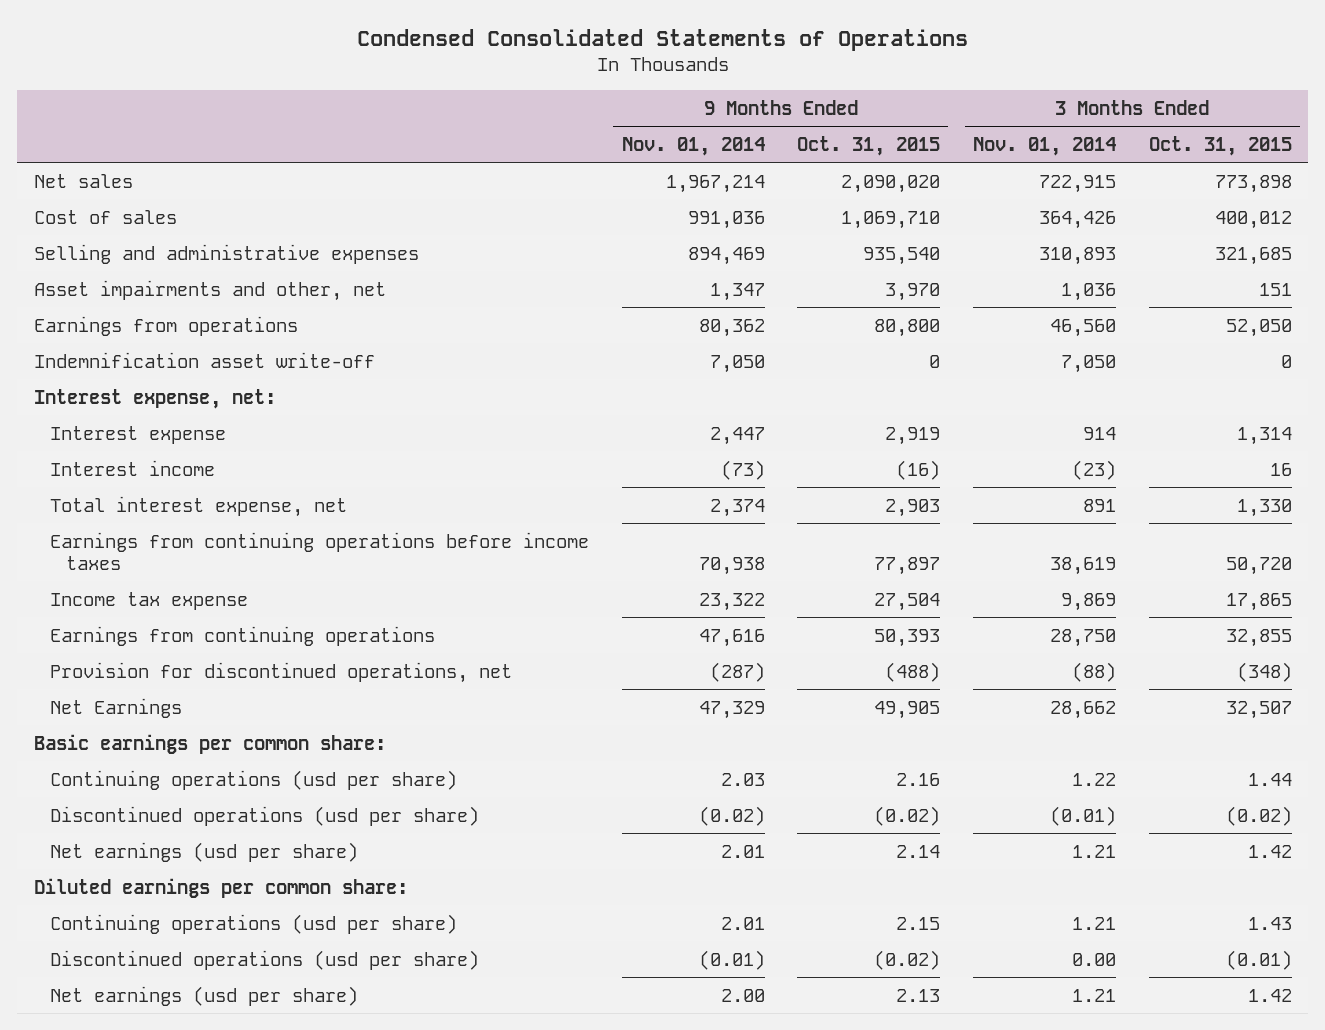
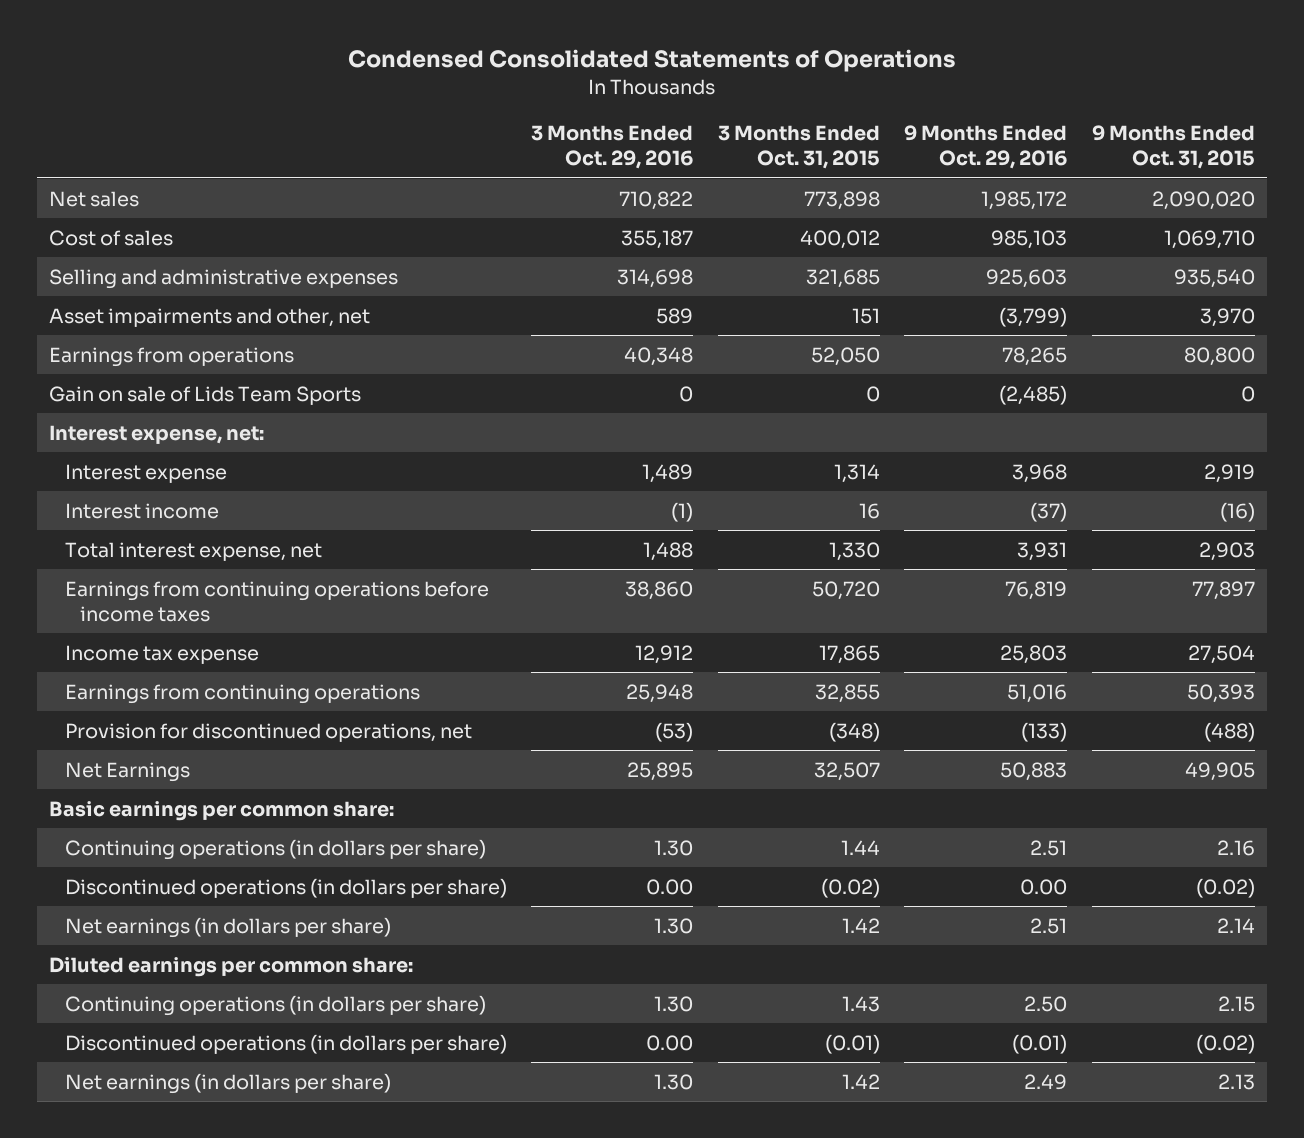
- | 9 Months Ended Nov. 01, 2014 | 9 Months Ended Oct. 31, 2015 | 3 Months Ended Nov. 01, 2014 | 3 Months Ended Oct. 31, 2015
+ | 3 Months Ended Oct. 29, 2016 | 3 Months Ended Oct. 31, 2015 | 9 Months Ended Oct. 29, 2016 | 9 Months Ended Oct. 31, 2015
- Indemnification asset write-off | 7,050 | 0 | 7,050 | 0
+ Gain on sale of Lids Team Sports | 0 | 0 | (2,485) | 0
- Continuing operations (usd per share) | 2.03 | 2.16 | 1.22 | 1.44
- Discontinued operations (usd per share) | (0.02) | (0.02) | (0.01) | (0.02)
- Net earnings (usd per share) | 2.01 | 2.14 | 1.21 | 1.42
+ Continuing operations (in dollars per share) | 1.30 | 1.44 | 2.51 | 2.16
+ Discontinued operations (in dollars per share) | 0.00 | (0.02) | 0.00 | (0.02)
+ Net earnings (in dollars per share) | 1.30 | 1.42 | 2.51 | 2.14
- Continuing operations (usd per share) | 2.01 | 2.15 | 1.21 | 1.43
- Discontinued operations (usd per share) | (0.01) | (0.02) | 0.00 | (0.01)
- Net earnings (usd per share) | 2.00 | 2.13 | 1.21 | 1.42
+ Continuing operations (in dollars per share) | 1.30 | 1.43 | 2.50 | 2.15
+ Discontinued operations (in dollars per share) | 0.00 | (0.01) | (0.01) | (0.02)
+ Net earnings (in dollars per share) | 1.30 | 1.42 | 2.49 | 2.13

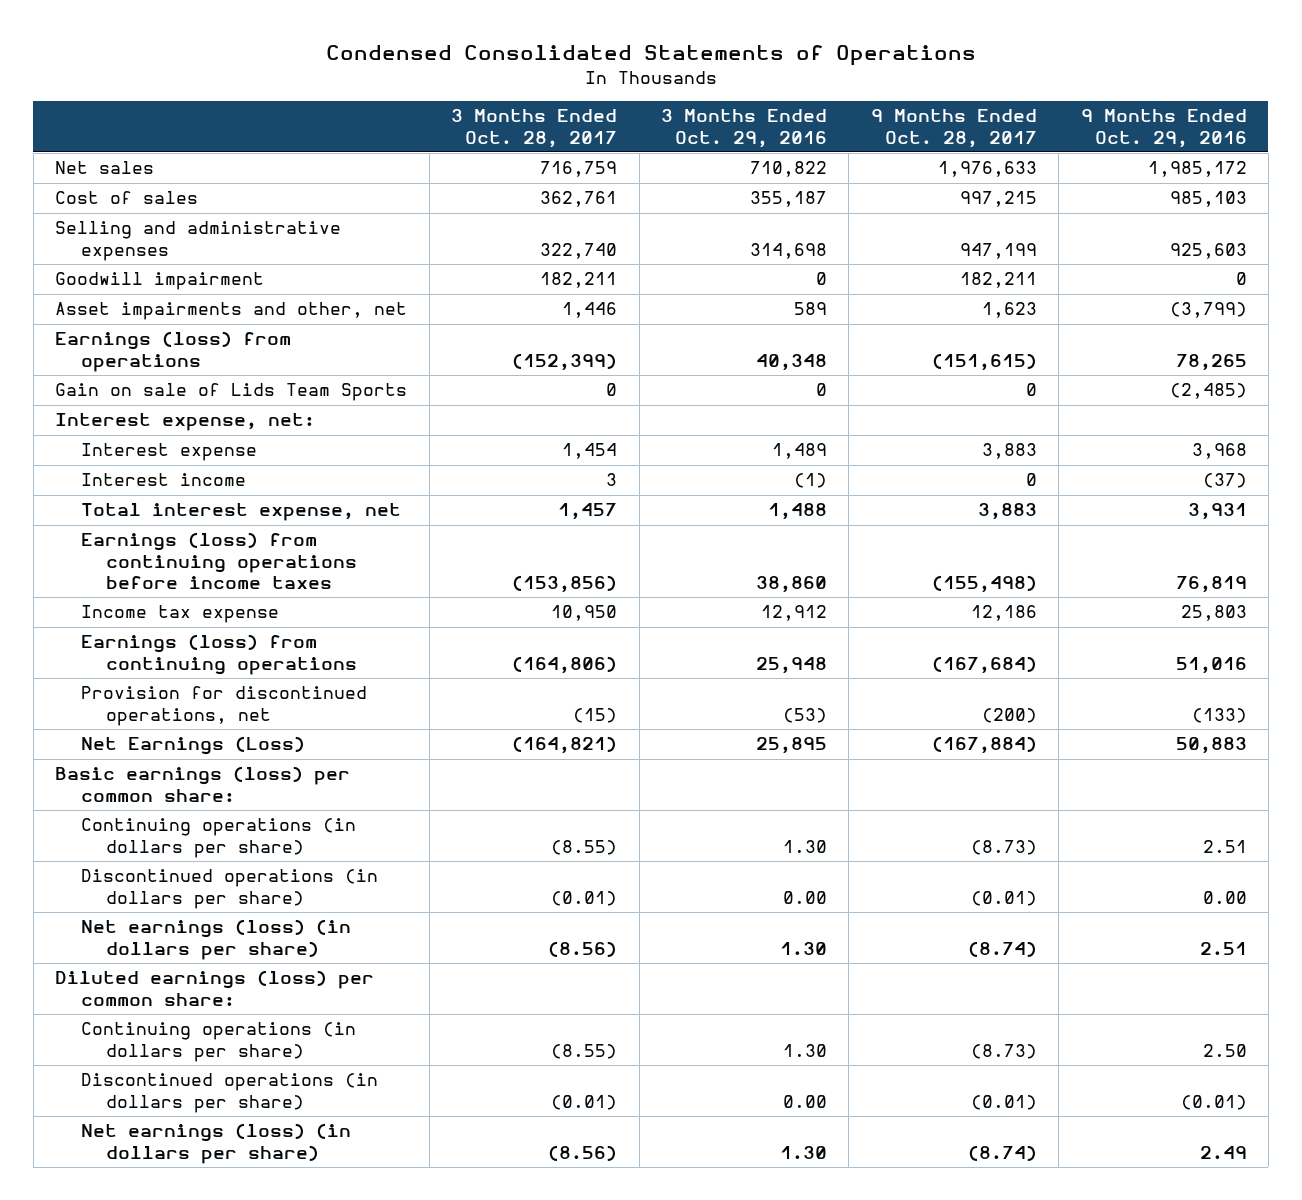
- | 3 Months Ended Oct. 29, 2016 | 3 Months Ended Oct. 31, 2015 | 9 Months Ended Oct. 29, 2016 | 9 Months Ended Oct. 31, 2015
+ | 3 Months Ended Oct. 28, 2017 | 3 Months Ended Oct. 29, 2016 | 9 Months Ended Oct. 28, 2017 | 9 Months Ended Oct. 29, 2016
+ Goodwill impairment | 182,211 | 0 | 182,211 | 0
- Earnings from operations | 40,348 | 52,050 | 78,265 | 80,800
+ Earnings (loss) from operations | (152,399) | 40,348 | (151,615) | 78,265
- Earnings from continuing operations before income taxes | 38,860 | 50,720 | 76,819 | 77,897
+ Earnings (loss) from continuing operations before income taxes | (153,856) | 38,860 | (155,498) | 76,819
- Earnings from continuing operations | 25,948 | 32,855 | 51,016 | 50,393
+ Earnings (loss) from continuing operations | (164,806) | 25,948 | (167,684) | 51,016
- Net Earnings | 25,895 | 32,507 | 50,883 | 49,905
- Basic earnings per common share:
+ Net Earnings (Loss) | (164,821) | 25,895 | (167,884) | 50,883
+ Basic earnings (loss) per common share:
- Net earnings (in dollars per share) | 1.30 | 1.42 | 2.51 | 2.14
- Diluted earnings per common share:
+ Net earnings (loss) (in dollars per share) | (8.56) | 1.30 | (8.74) | 2.51
+ Diluted earnings (loss) per common share:
- Net earnings (in dollars per share) | 1.30 | 1.42 | 2.49 | 2.13
+ Net earnings (loss) (in dollars per share) | (8.56) | 1.30 | (8.74) | 2.49

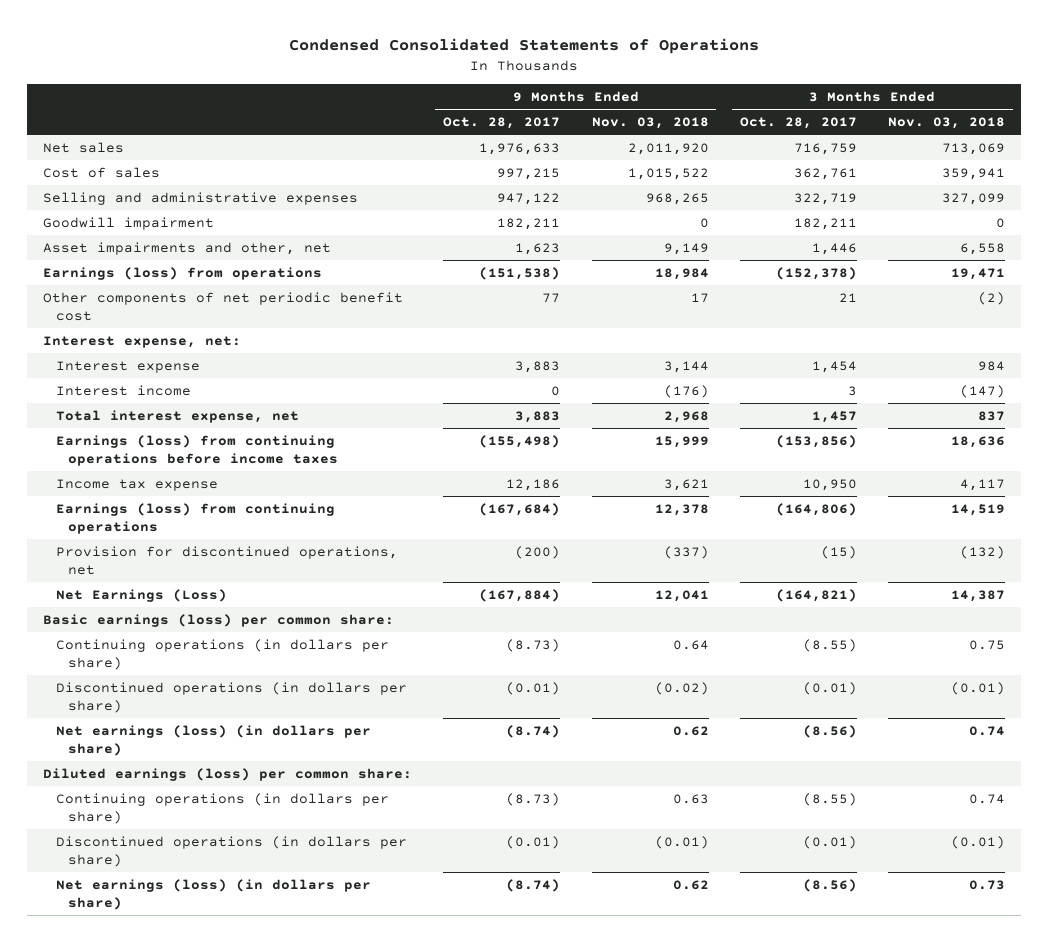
- | 3 Months Ended Oct. 28, 2017 | 3 Months Ended Oct. 29, 2016 | 9 Months Ended Oct. 28, 2017 | 9 Months Ended Oct. 29, 2016
+ | 9 Months Ended Oct. 28, 2017 | 9 Months Ended Nov. 03, 2018 | 3 Months Ended Oct. 28, 2017 | 3 Months Ended Nov. 03, 2018
- Selling and administrative expenses | 322,740 | 314,698 | 947,199 | 925,603
+ Selling and administrative expenses | 947,122 | 968,265 | 322,719 | 327,099
- Earnings (loss) from operations | (152,399) | 40,348 | (151,615) | 78,265
- Gain on sale of Lids Team Sports | 0 | 0 | 0 | (2,485)
+ Earnings (loss) from operations | (151,538) | 18,984 | (152,378) | 19,471
+ Other components of net periodic benefit cost | 77 | 17 | 21 | (2)

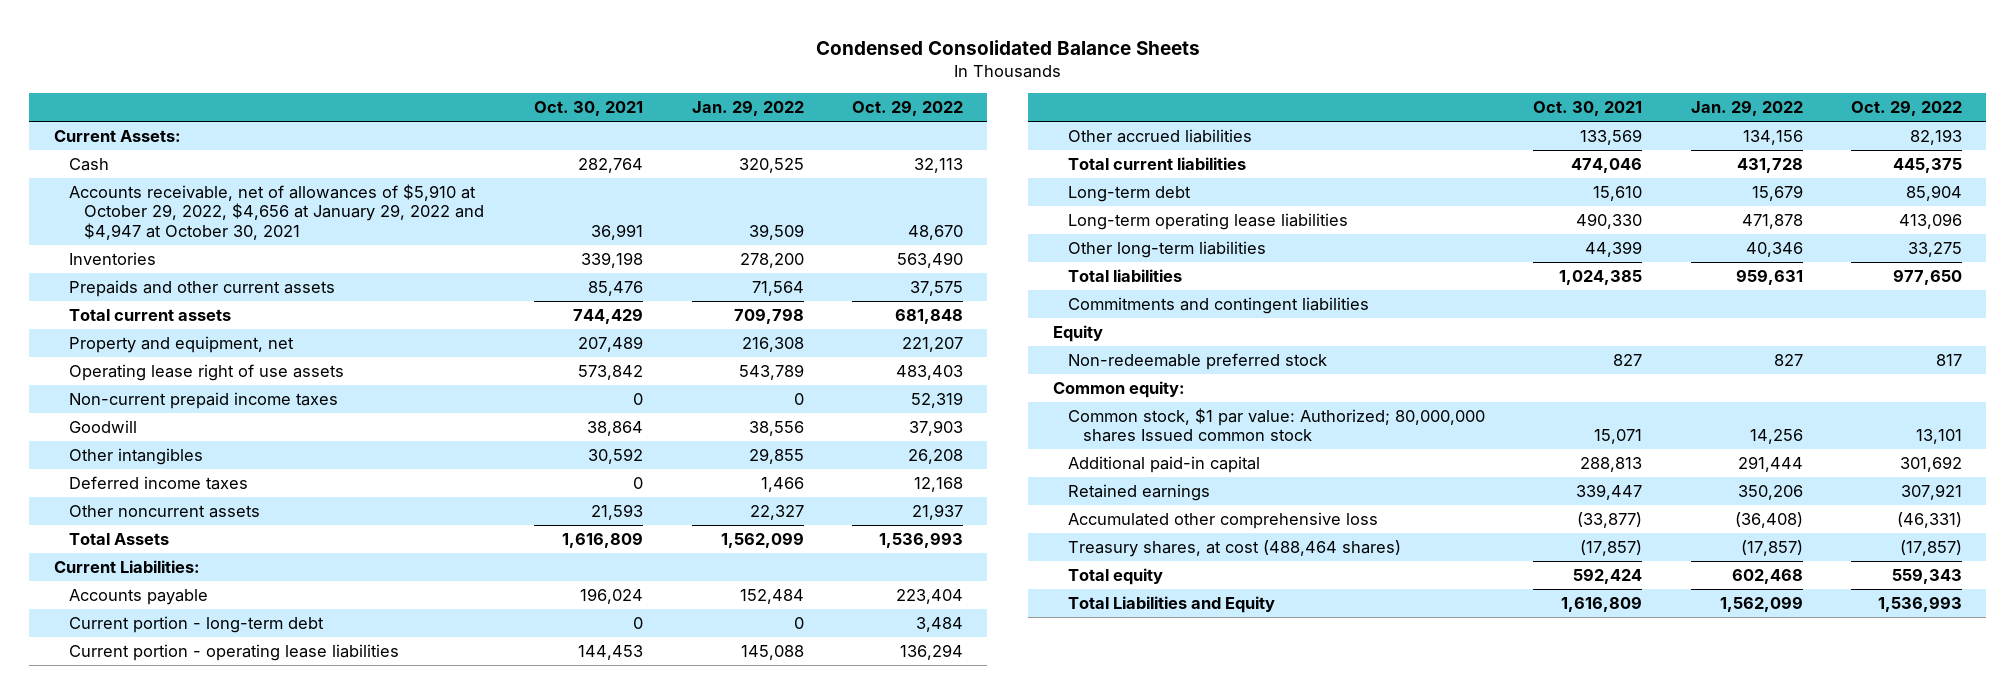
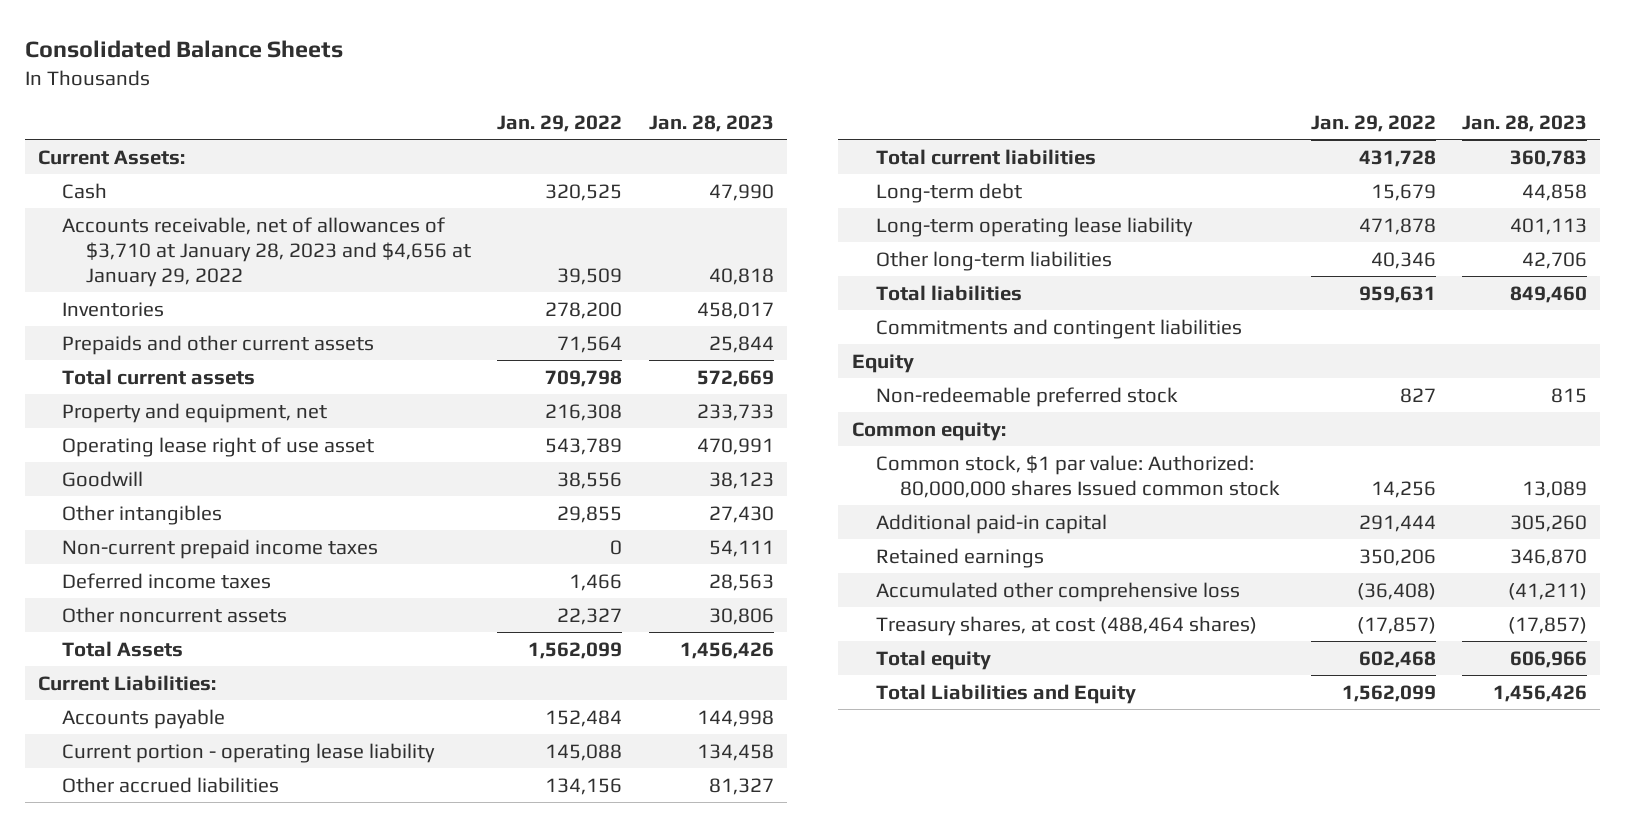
- Condensed Consolidated Balance Sheets
+ Consolidated Balance Sheets
- | Oct. 30, 2021 | Jan. 29, 2022 | Oct. 29, 2022
+ | Jan. 29, 2022 | Jan. 28, 2023
- Accounts receivable, net of allowances of $5,910 at October 29, 2022, $4,656 at January 29, 2022 and $4,947 at October 30, 2021 | 36,991 | 39,509 | 48,670
+ Accounts receivable, net of allowances of $3,710 at January 28, 2023 and $4,656 at January 29, 2022 | 39,509 | 40,818
- Operating lease right of use assets | 573,842 | 543,789 | 483,403
+ Operating lease right of use asset | 543,789 | 470,991
moved down: Non-current prepaid income taxes | 0 | 54,111
- Current portion - long-term debt | 0 | 0 | 3,484
- Current portion - operating lease liabilities | 144,453 | 145,088 | 136,294
+ Current portion - operating lease liability | 145,088 | 134,458
- Long-term operating lease liabilities | 490,330 | 471,878 | 413,096
+ Long-term operating lease liability | 471,878 | 401,113
- Common stock, $1 par value: Authorized; 80,000,000 shares Issued common stock | 15,071 | 14,256 | 13,101
+ Common stock, $1 par value: Authorized: 80,000,000 shares Issued common stock | 14,256 | 13,089

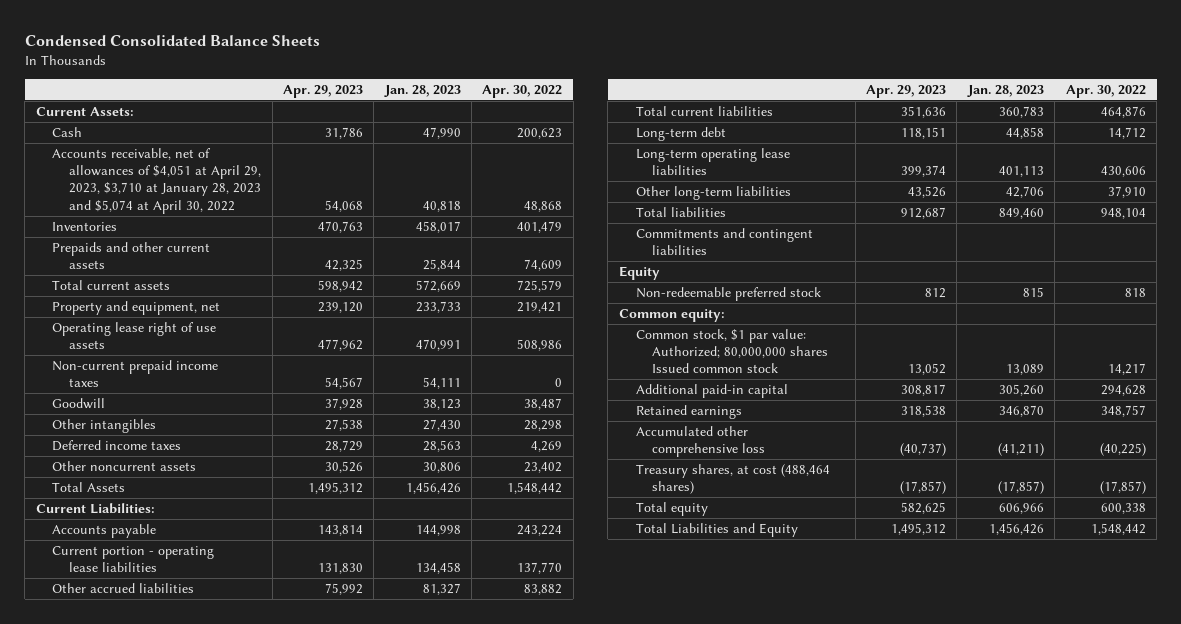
- Consolidated Balance Sheets
+ Condensed Consolidated Balance Sheets
- | Jan. 29, 2022 | Jan. 28, 2023
+ | Apr. 29, 2023 | Jan. 28, 2023 | Apr. 30, 2022
- Accounts receivable, net of allowances of $3,710 at January 28, 2023 and $4,656 at January 29, 2022 | 39,509 | 40,818
+ Accounts receivable, net of allowances of $4,051 at April 29, 2023, $3,710 at January 28, 2023 and $5,074 at April 30, 2022 | 54,068 | 40,818 | 48,868
- Operating lease right of use asset | 543,789 | 470,991
+ Operating lease right of use assets | 477,962 | 470,991 | 508,986
moved up: Non-current prepaid income taxes | 54,567 | 54,111 | 0
- Current portion - operating lease liability | 145,088 | 134,458
+ Current portion - operating lease liabilities | 131,830 | 134,458 | 137,770
- Long-term operating lease liability | 471,878 | 401,113
+ Long-term operating lease liabilities | 399,374 | 401,113 | 430,606
- Common stock, $1 par value: Authorized: 80,000,000 shares Issued common stock | 14,256 | 13,089
+ Common stock, $1 par value: Authorized; 80,000,000 shares Issued common stock | 13,052 | 13,089 | 14,217

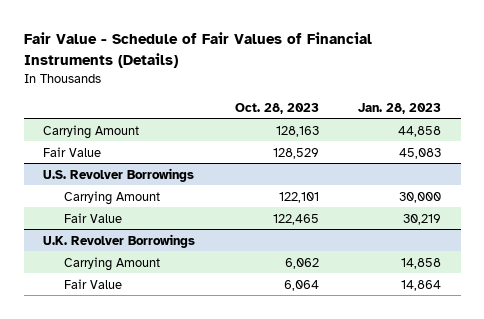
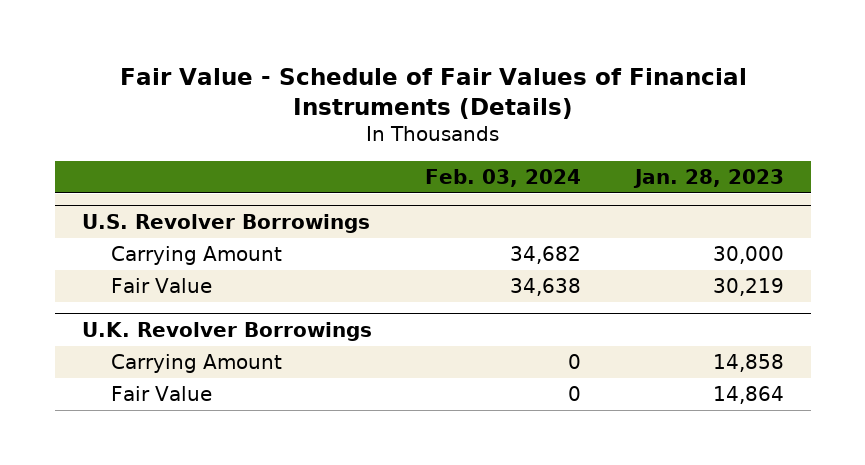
- | Oct. 28, 2023 | Jan. 28, 2023
+ | Feb. 03, 2024 | Jan. 28, 2023
- Carrying Amount | 128,163 | 44,858
- Fair Value | 128,529 | 45,083

